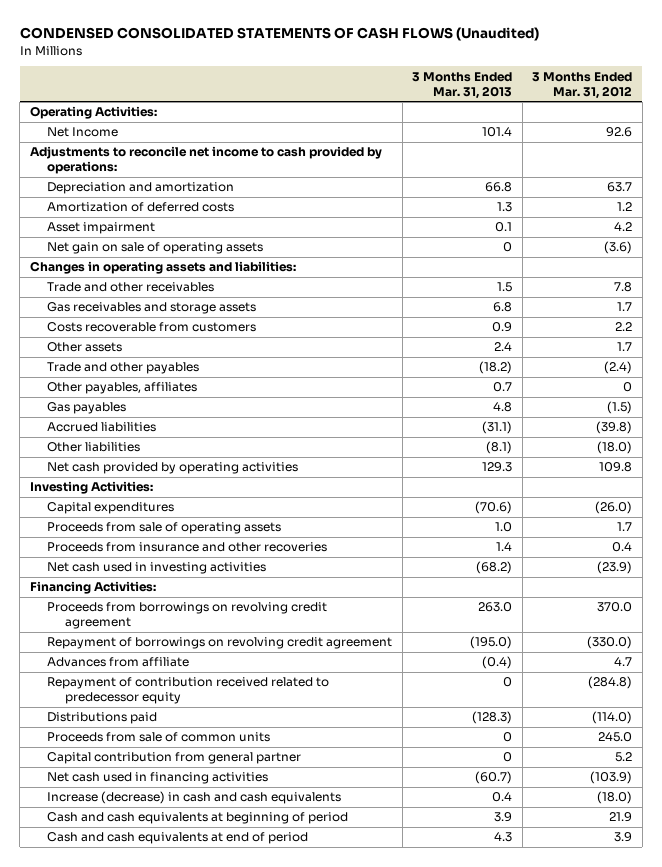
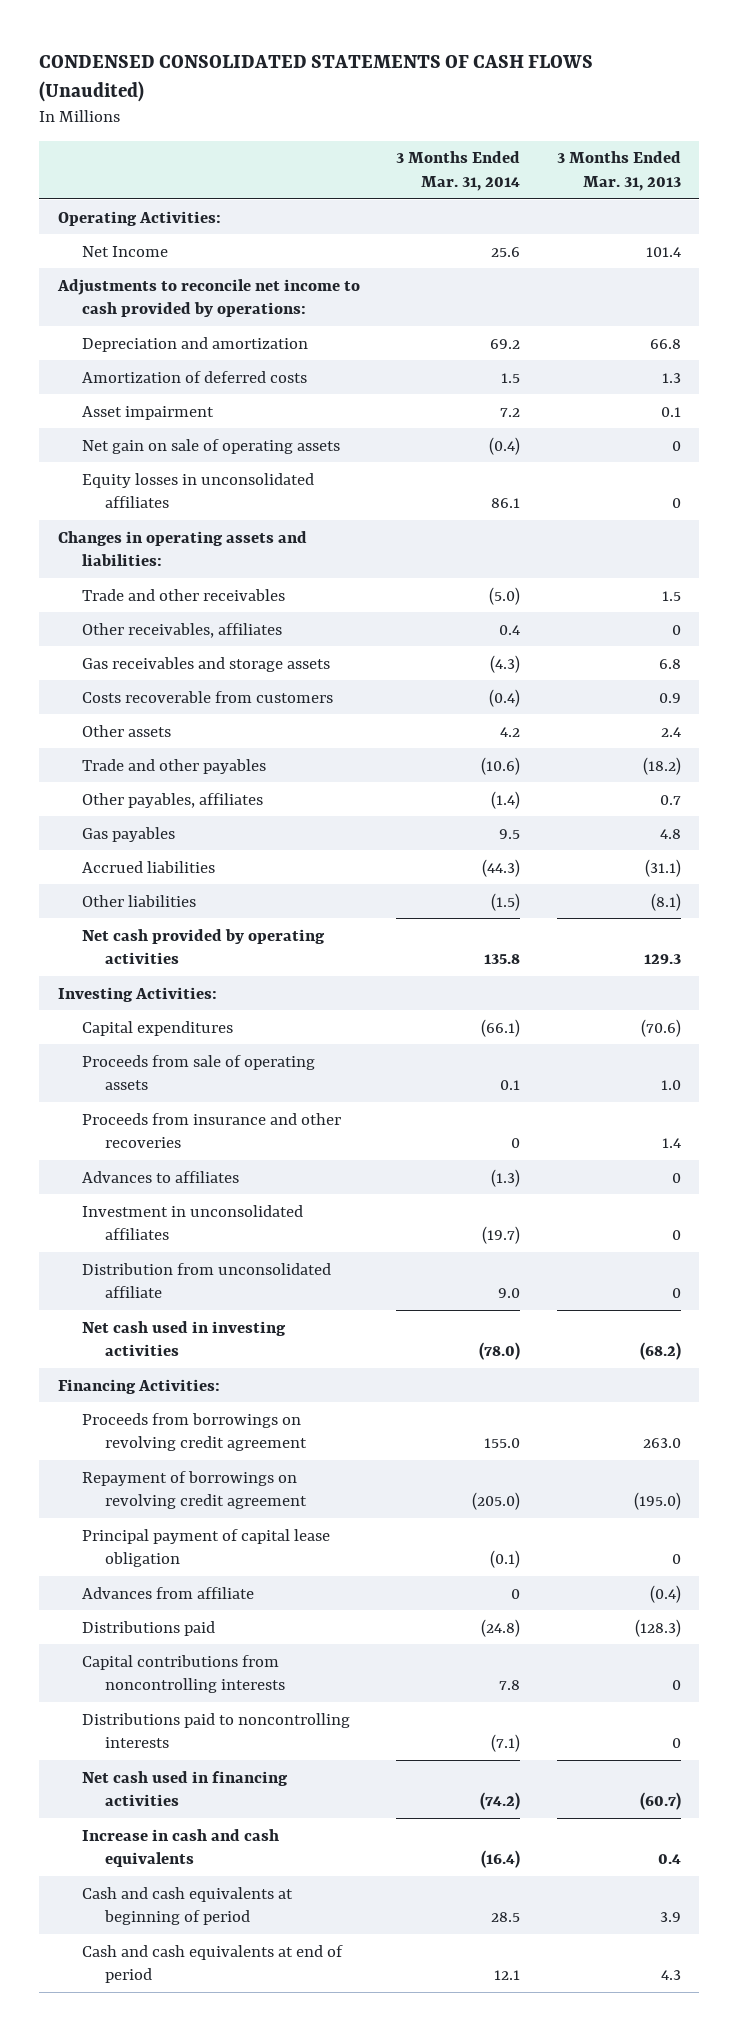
- | 3 Months Ended Mar. 31, 2013 | 3 Months Ended Mar. 31, 2012
+ | 3 Months Ended Mar. 31, 2014 | 3 Months Ended Mar. 31, 2013
+ Equity losses in unconsolidated affiliates | 86.1 | 0
+ Other receivables, affiliates | 0.4 | 0
+ Advances to affiliates | (1.3) | 0
+ Investment in unconsolidated affiliates | (19.7) | 0
+ Distribution from unconsolidated affiliate | 9.0 | 0
+ Principal payment of capital lease obligation | (0.1) | 0
- Repayment of contribution received related to predecessor equity | 0 | (284.8)
- Proceeds from sale of common units | 0 | 245.0
- Capital contribution from general partner | 0 | 5.2
+ Capital contributions from noncontrolling interests | 7.8 | 0
+ Distributions paid to noncontrolling interests | (7.1) | 0
- Increase (decrease) in cash and cash equivalents | 0.4 | (18.0)
+ Increase in cash and cash equivalents | (16.4) | 0.4

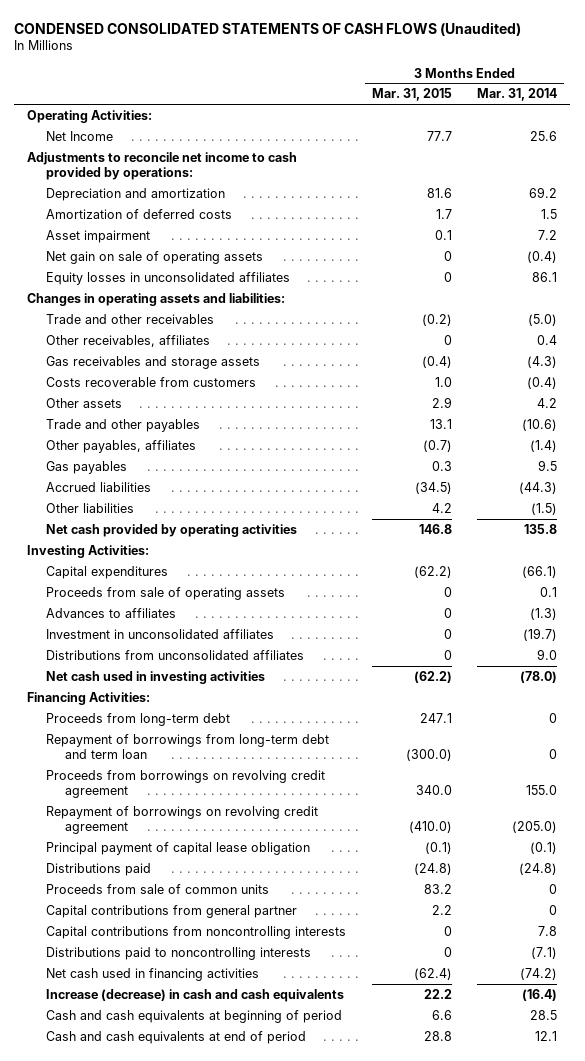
- | 3 Months Ended Mar. 31, 2014 | 3 Months Ended Mar. 31, 2013
+ | 3 Months Ended Mar. 31, 2015 | 3 Months Ended Mar. 31, 2014
- Proceeds from insurance and other recoveries | 0 | 1.4
- Distribution from unconsolidated affiliate | 9.0 | 0
+ Distributions from unconsolidated affiliates | 0 | 9.0
+ Proceeds from long-term debt | 247.1 | 0
+ Repayment of borrowings from long-term debt and term loan | (300.0) | 0
- Advances from affiliate | 0 | (0.4)
+ Proceeds from sale of common units | 83.2 | 0
+ Capital contributions from general partner | 2.2 | 0
- Increase in cash and cash equivalents | (16.4) | 0.4
+ Increase (decrease) in cash and cash equivalents | 22.2 | (16.4)

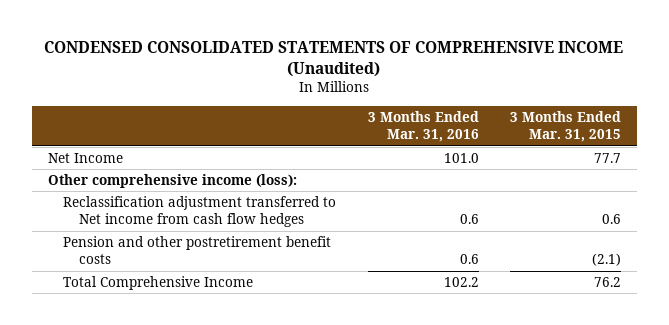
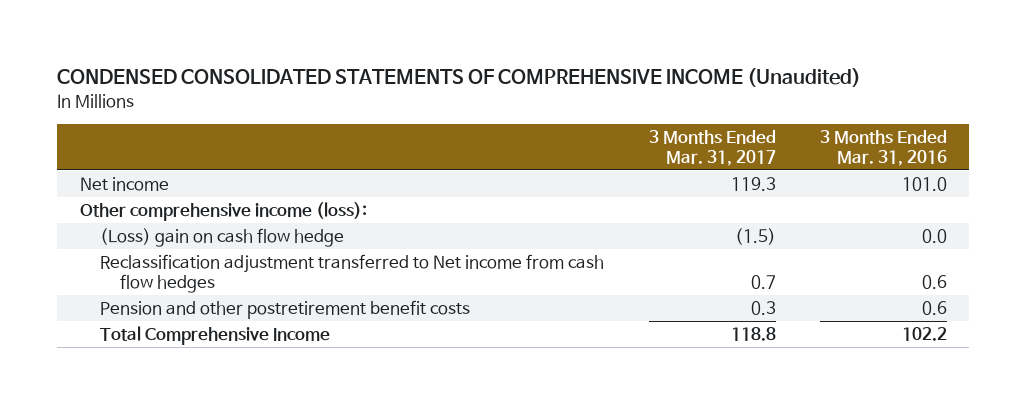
- | 3 Months Ended Mar. 31, 2016 | 3 Months Ended Mar. 31, 2015
+ | 3 Months Ended Mar. 31, 2017 | 3 Months Ended Mar. 31, 2016
- Net Income | 101.0 | 77.7
+ Net income | 119.3 | 101.0
+ (Loss) gain on cash flow hedge | (1.5) | 0.0

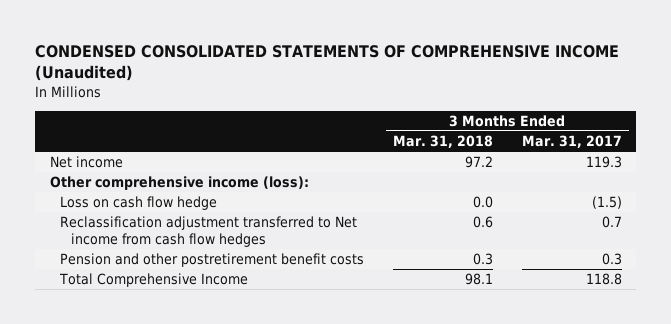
- | 3 Months Ended Mar. 31, 2017 | 3 Months Ended Mar. 31, 2016
+ | 3 Months Ended Mar. 31, 2018 | 3 Months Ended Mar. 31, 2017
- (Loss) gain on cash flow hedge | (1.5) | 0.0
+ Loss on cash flow hedge | 0.0 | (1.5)

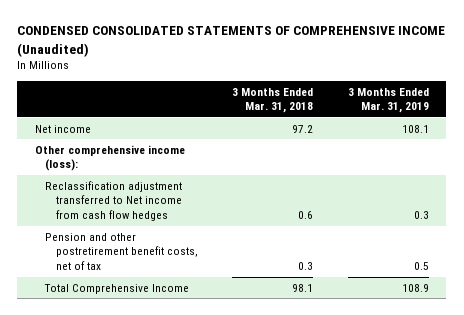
- | 3 Months Ended Mar. 31, 2018 | 3 Months Ended Mar. 31, 2017
+ | 3 Months Ended Mar. 31, 2018 | 3 Months Ended Mar. 31, 2019
- Loss on cash flow hedge | 0.0 | (1.5)
- Pension and other postretirement benefit costs | 0.3 | 0.3
+ Pension and other postretirement benefit costs, net of tax | 0.3 | 0.5

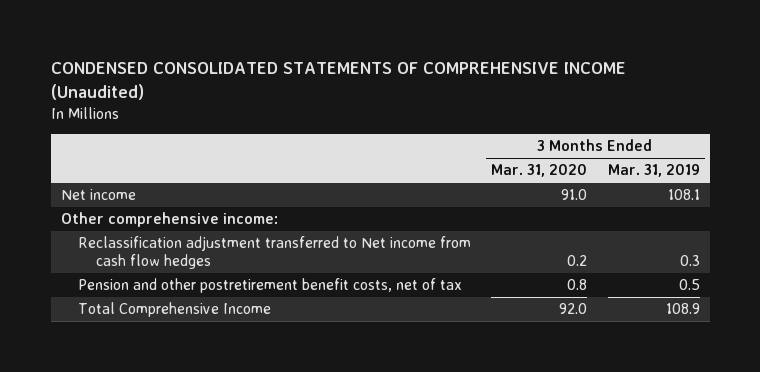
- | 3 Months Ended Mar. 31, 2018 | 3 Months Ended Mar. 31, 2019
+ | 3 Months Ended Mar. 31, 2020 | 3 Months Ended Mar. 31, 2019
- Other comprehensive income (loss):
+ Other comprehensive income:

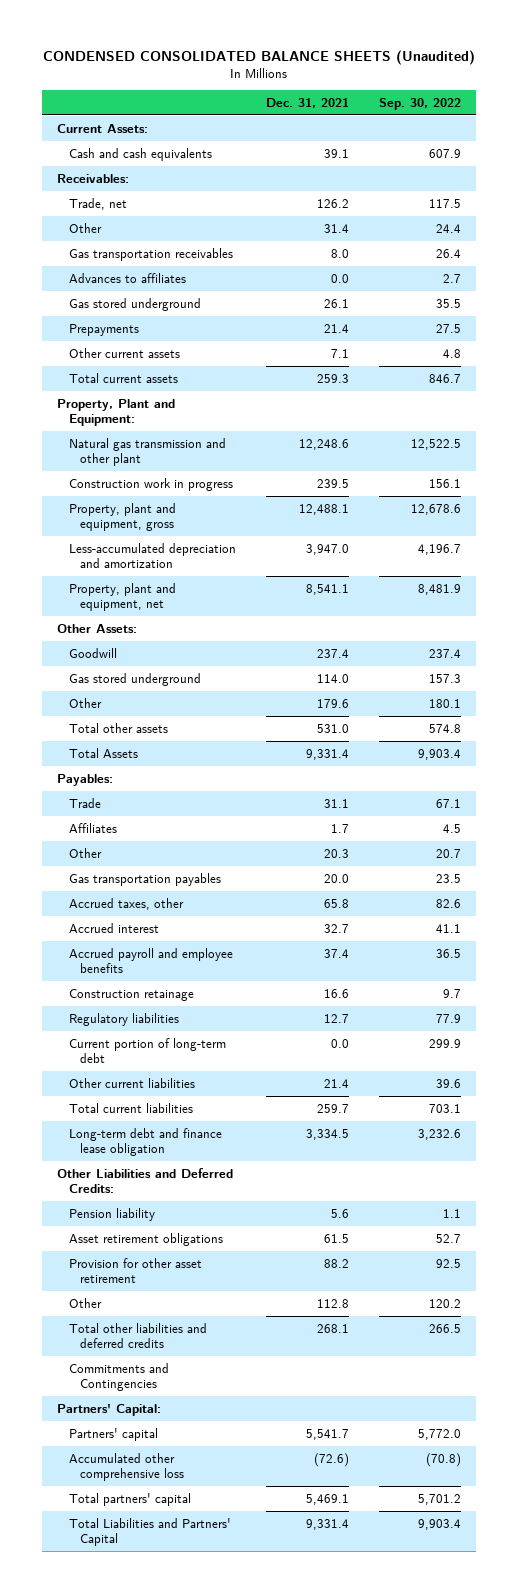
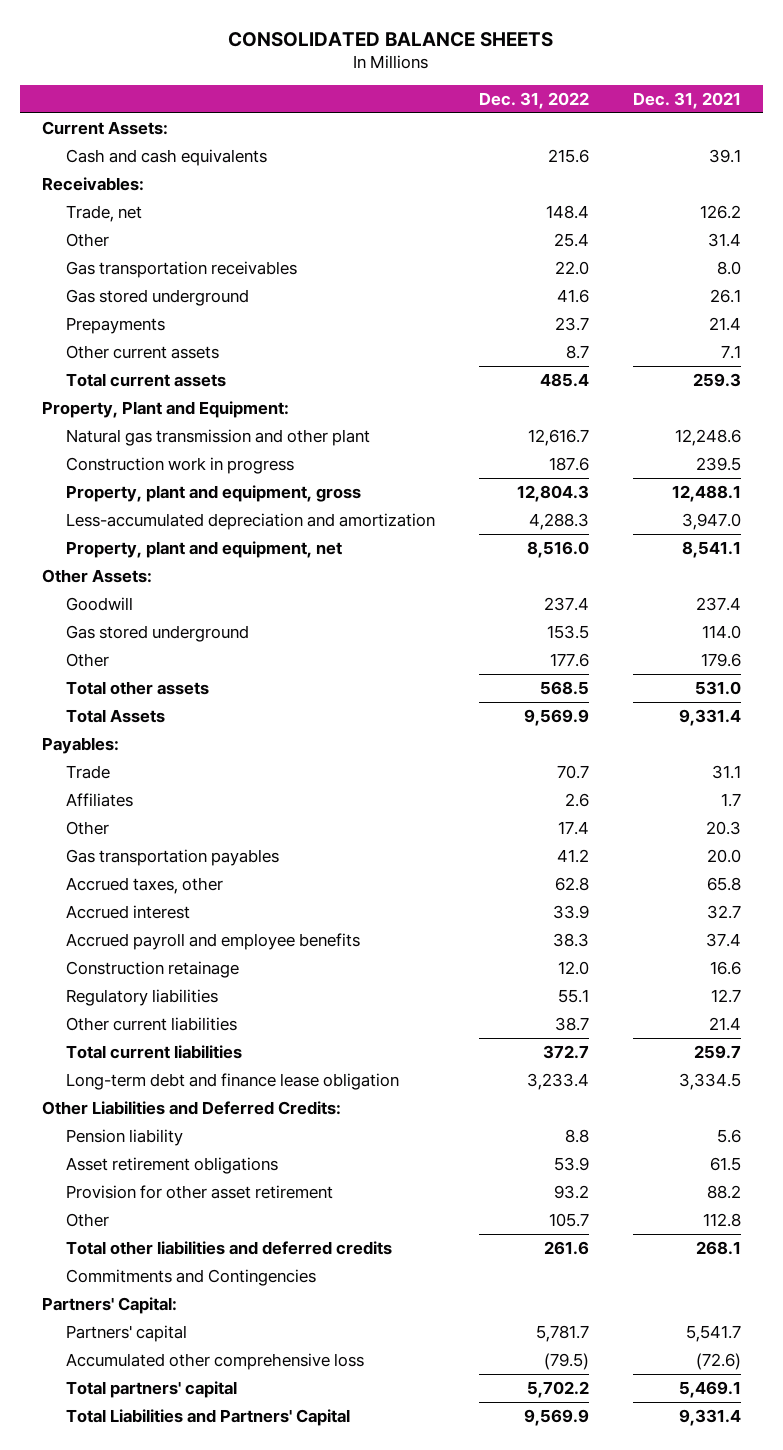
- CONDENSED CONSOLIDATED BALANCE SHEETS (Unaudited)
+ CONSOLIDATED BALANCE SHEETS
- | Dec. 31, 2021 | Sep. 30, 2022
+ | Dec. 31, 2022 | Dec. 31, 2021
- Advances to affiliates | 0.0 | 2.7
- Current portion of long-term debt | 0.0 | 299.9

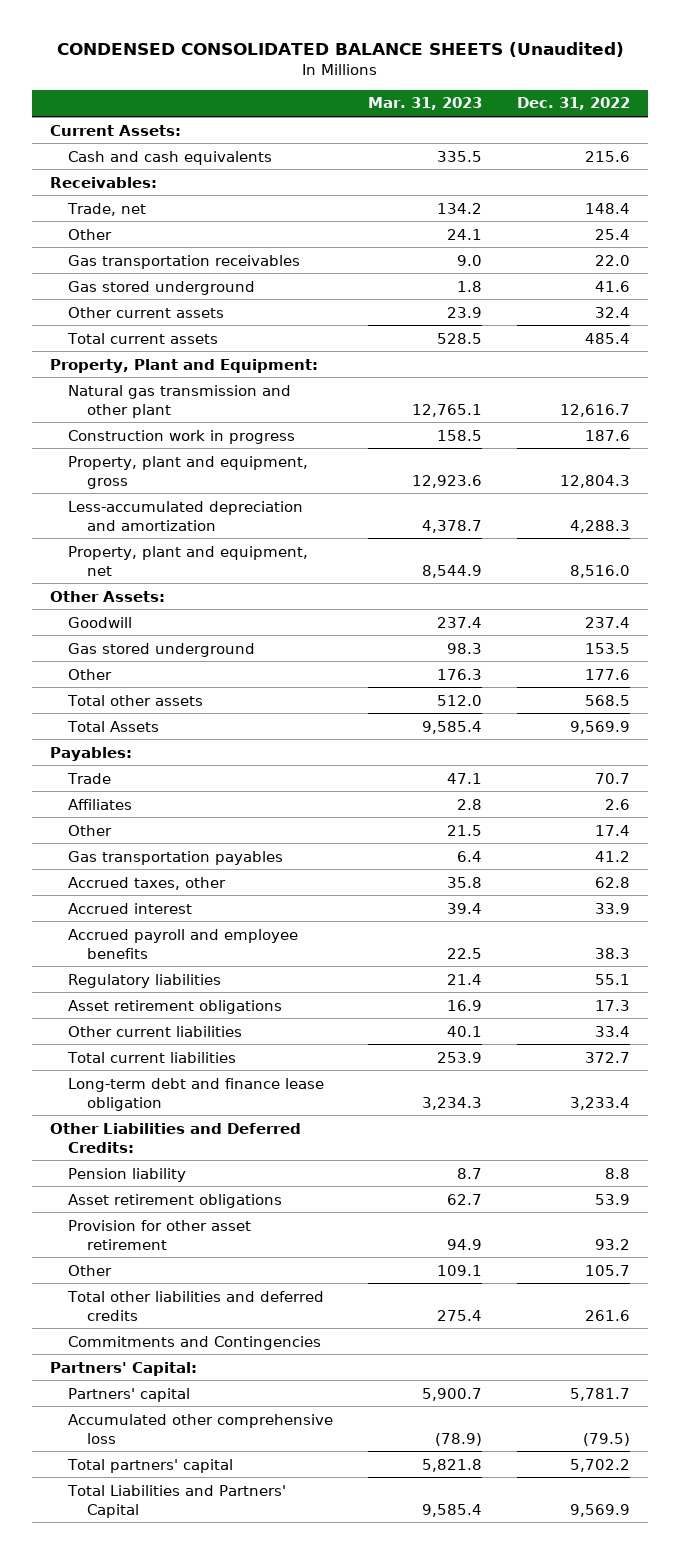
- CONSOLIDATED BALANCE SHEETS
+ CONDENSED CONSOLIDATED BALANCE SHEETS (Unaudited)
- | Dec. 31, 2022 | Dec. 31, 2021
+ | Mar. 31, 2023 | Dec. 31, 2022
- Prepayments | 23.7 | 21.4
- Other current assets | 8.7 | 7.1
+ Other current assets | 23.9 | 32.4
- Construction retainage | 12.0 | 16.6
- Other current liabilities | 38.7 | 21.4
+ Asset retirement obligations | 16.9 | 17.3
+ Other current liabilities | 40.1 | 33.4

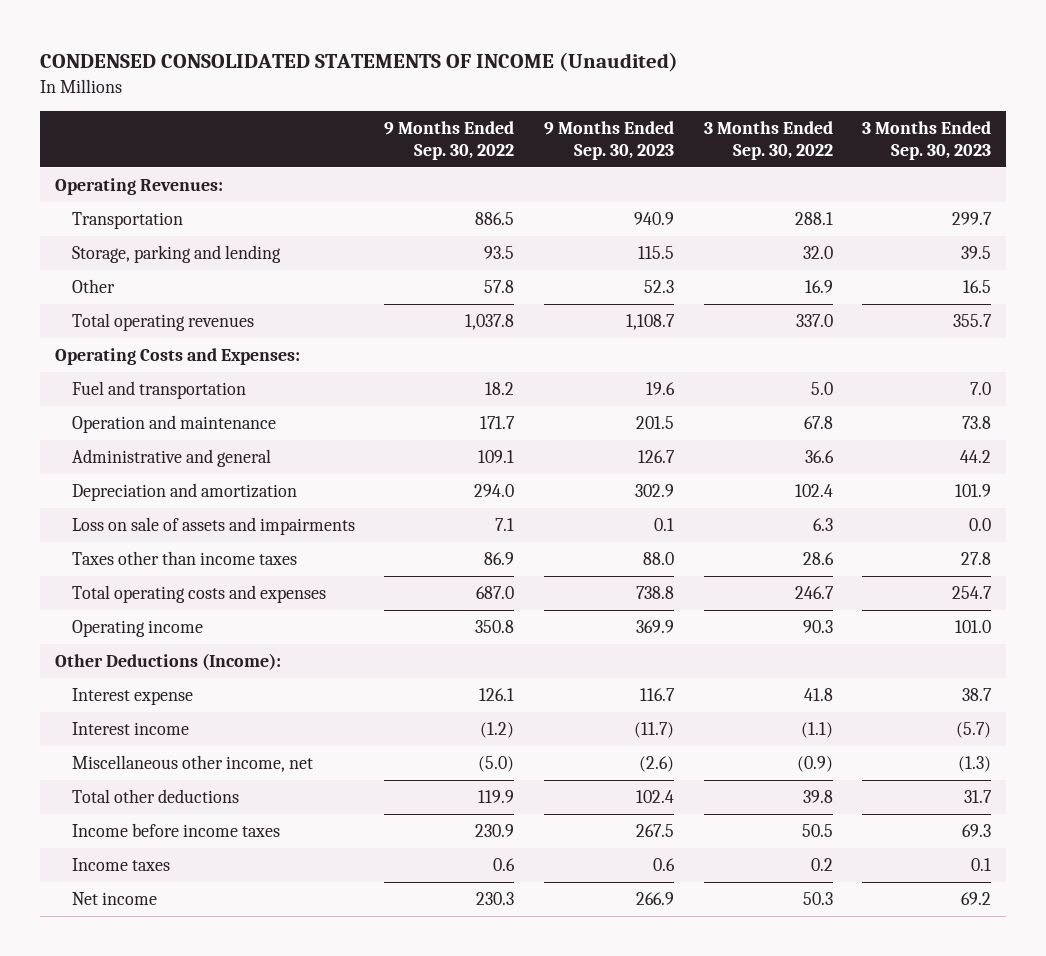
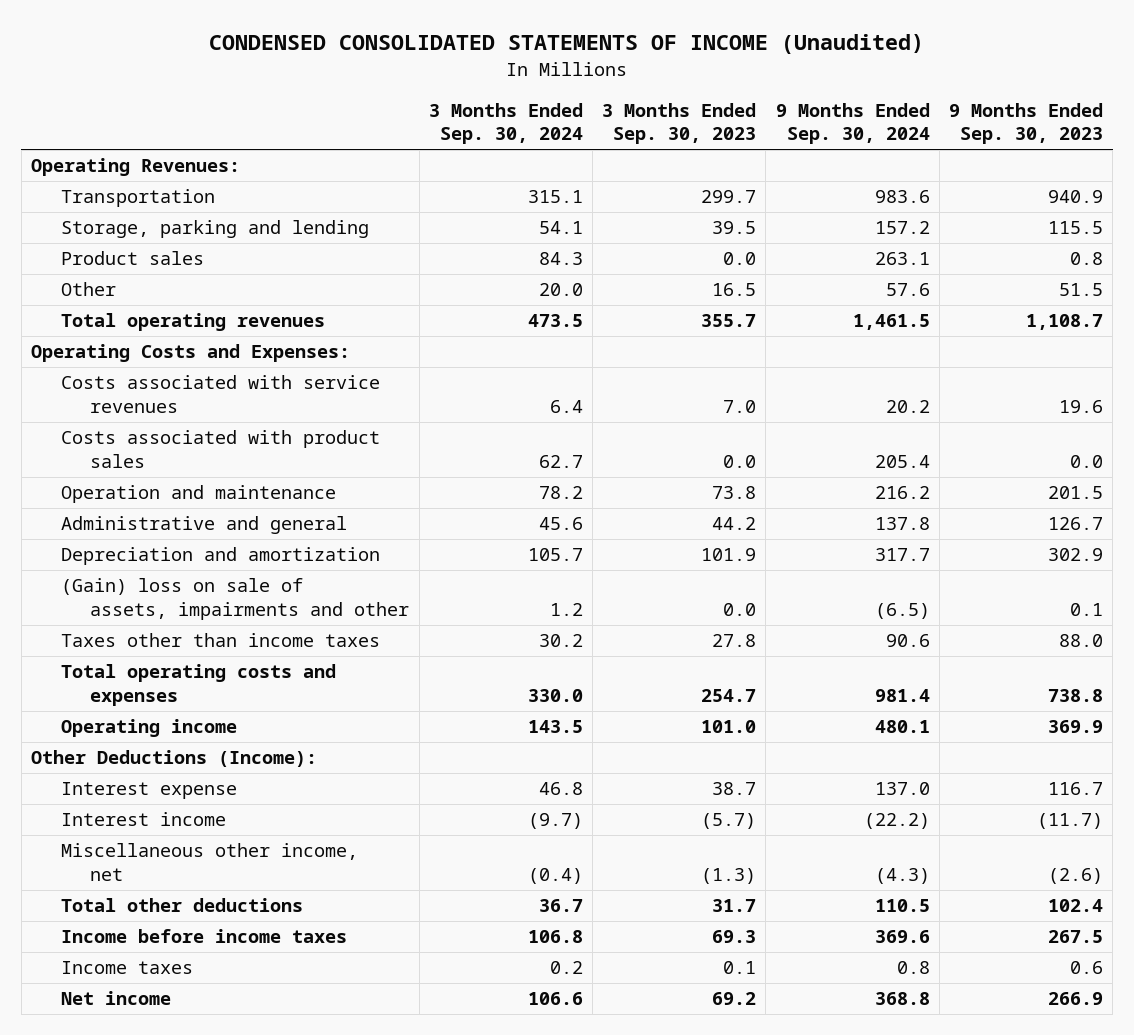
- | 9 Months Ended Sep. 30, 2022 | 9 Months Ended Sep. 30, 2023 | 3 Months Ended Sep. 30, 2022 | 3 Months Ended Sep. 30, 2023
+ | 3 Months Ended Sep. 30, 2024 | 3 Months Ended Sep. 30, 2023 | 9 Months Ended Sep. 30, 2024 | 9 Months Ended Sep. 30, 2023
- Other | 57.8 | 52.3 | 16.9 | 16.5
+ Product sales | 84.3 | 0.0 | 263.1 | 0.8
+ Other | 20.0 | 16.5 | 57.6 | 51.5
- Fuel and transportation | 18.2 | 19.6 | 5.0 | 7.0
+ Costs associated with service revenues | 6.4 | 7.0 | 20.2 | 19.6
+ Costs associated with product sales | 62.7 | 0.0 | 205.4 | 0.0
- Loss on sale of assets and impairments | 7.1 | 0.1 | 6.3 | 0.0
+ (Gain) loss on sale of assets, impairments and other | 1.2 | 0.0 | (6.5) | 0.1

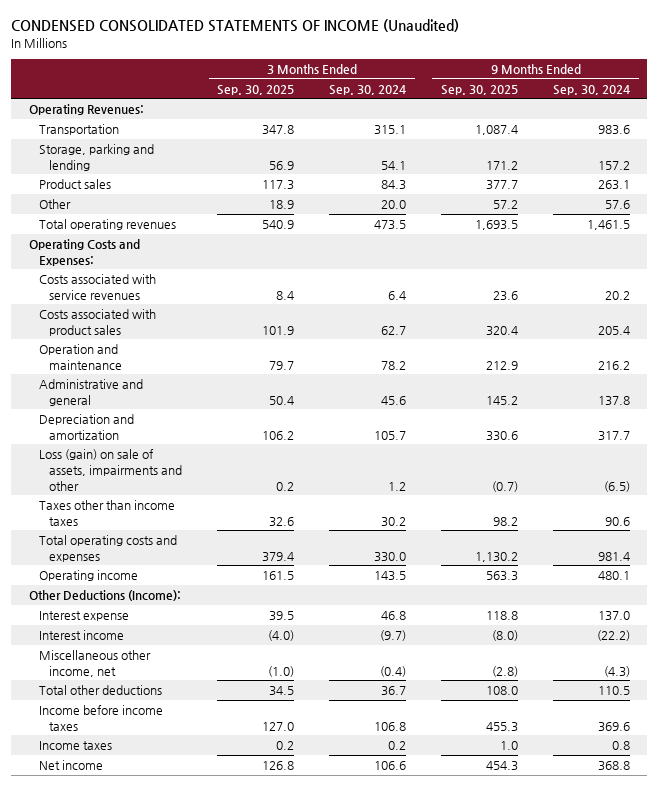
- | 3 Months Ended Sep. 30, 2024 | 3 Months Ended Sep. 30, 2023 | 9 Months Ended Sep. 30, 2024 | 9 Months Ended Sep. 30, 2023
+ | 3 Months Ended Sep. 30, 2025 | 3 Months Ended Sep. 30, 2024 | 9 Months Ended Sep. 30, 2025 | 9 Months Ended Sep. 30, 2024
- (Gain) loss on sale of assets, impairments and other | 1.2 | 0.0 | (6.5) | 0.1
+ Loss (gain) on sale of assets, impairments and other | 0.2 | 1.2 | (0.7) | (6.5)

